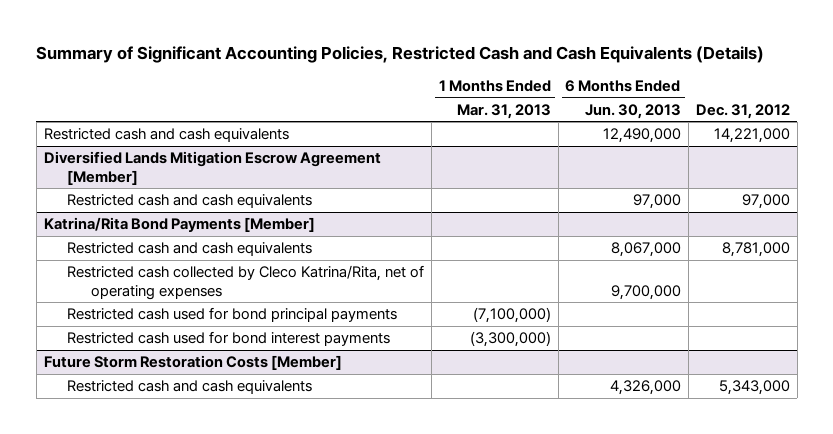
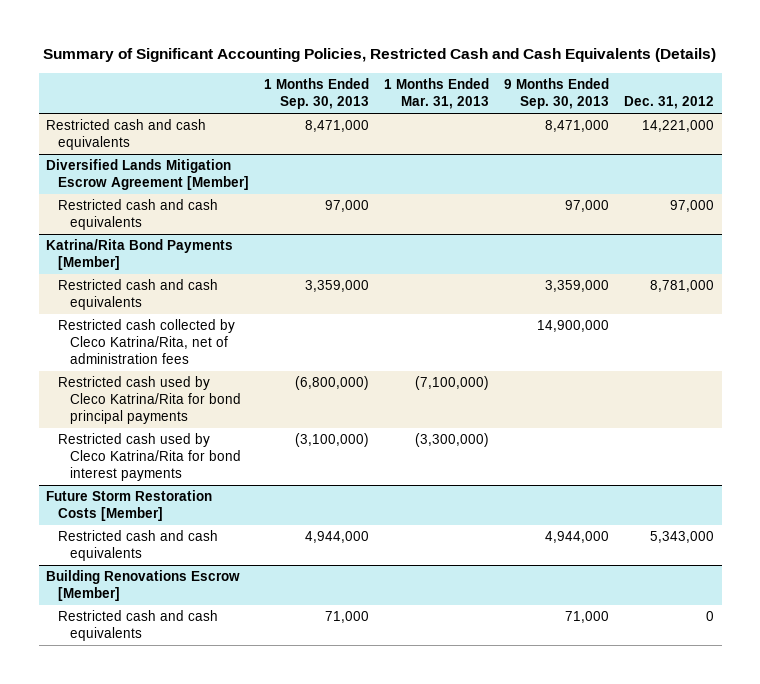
- | 1 Months Ended Mar. 31, 2013 | 6 Months Ended Jun. 30, 2013 | Dec. 31, 2012
+ | 1 Months Ended Sep. 30, 2013 | 1 Months Ended Mar. 31, 2013 | 9 Months Ended Sep. 30, 2013 | Dec. 31, 2012
@ Katrina/Rita Bond Payments [Member]
- Restricted cash collected by Cleco Katrina/Rita, net of operating expenses | | 9,700,000 |
- Restricted cash used for bond principal payments | (7,100,000) | |
- Restricted cash used for bond interest payments | (3,300,000) | |
+ Restricted cash collected by Cleco Katrina/Rita, net of administration fees | | | 14,900,000 |
+ Restricted cash used by Cleco Katrina/Rita for bond principal payments | (6,800,000) | (7,100,000) | |
+ Restricted cash used by Cleco Katrina/Rita for bond interest payments | (3,100,000) | (3,300,000) | |
+ Building Renovations Escrow [Member]
+ Restricted cash and cash equivalents | 71,000 | | 71,000 | 0

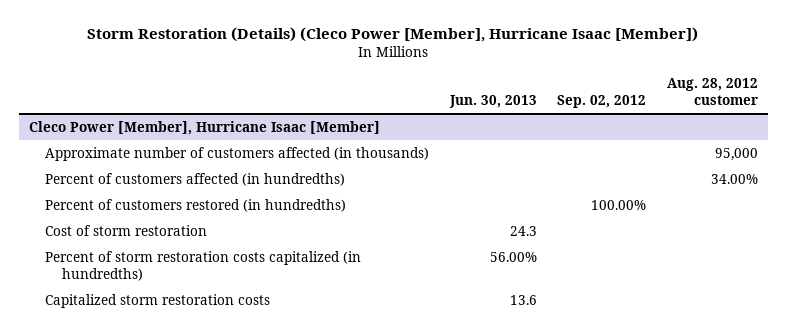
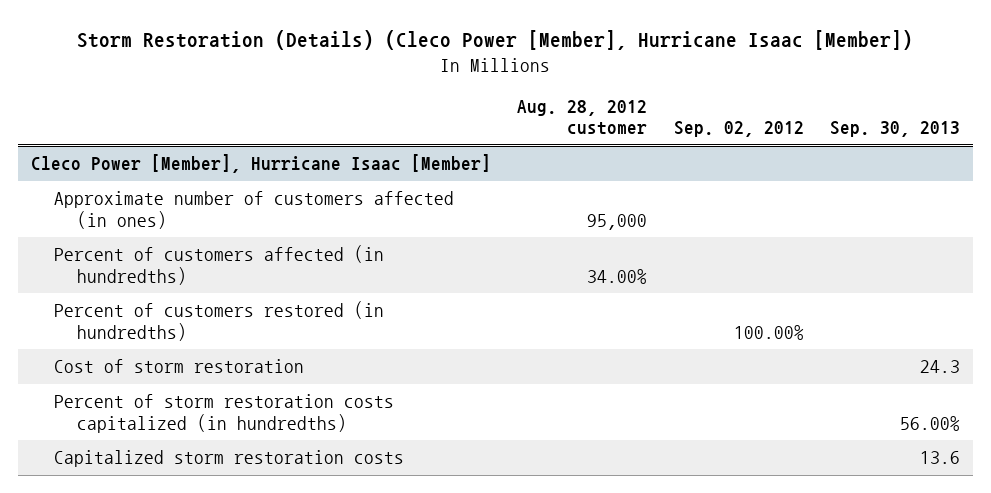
- | Jun. 30, 2013 | Sep. 02, 2012 | Aug. 28, 2012 customer
+ | Aug. 28, 2012 customer | Sep. 02, 2012 | Sep. 30, 2013
@ Cleco Power [Member], Hurricane Isaac [Member]
- Approximate number of customers affected (in thousands) | | | 95,000
+ Approximate number of customers affected (in ones) | 95,000 | |

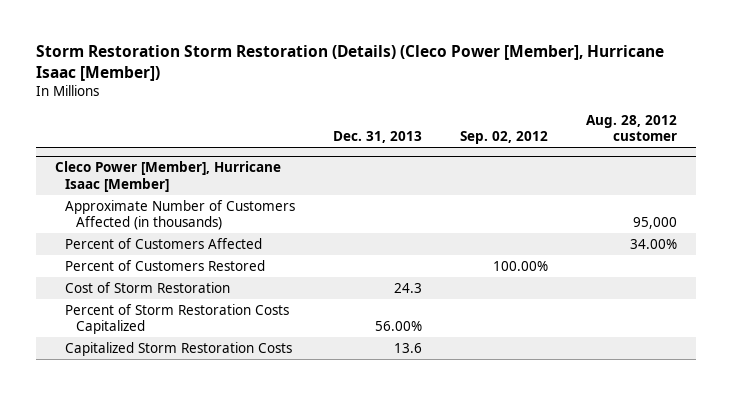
- Storm Restoration (Details) (Cleco Power [Member], Hurricane Isaac [Member])
+ Storm Restoration Storm Restoration (Details) (Cleco Power [Member], Hurricane Isaac [Member])
- | Aug. 28, 2012 customer | Sep. 02, 2012 | Sep. 30, 2013
+ | Dec. 31, 2013 | Sep. 02, 2012 | Aug. 28, 2012 customer
@ Cleco Power [Member], Hurricane Isaac [Member]
- Approximate number of customers affected (in ones) | 95,000 | |
- Percent of customers affected (in hundredths) | 34.00% | |
- Percent of customers restored (in hundredths) | | 100.00% |
- Cost of storm restoration | | | 24.3
- Percent of storm restoration costs capitalized (in hundredths) | | | 56.00%
- Capitalized storm restoration costs | | | 13.6
+ Approximate Number of Customers Affected (in thousands) | | | 95,000
+ Percent of Customers Affected | | | 34.00%
+ Percent of Customers Restored | | 100.00% |
+ Cost of Storm Restoration | 24.3 | |
+ Percent of Storm Restoration Costs Capitalized | 56.00% | |
+ Capitalized Storm Restoration Costs | 13.6 | |

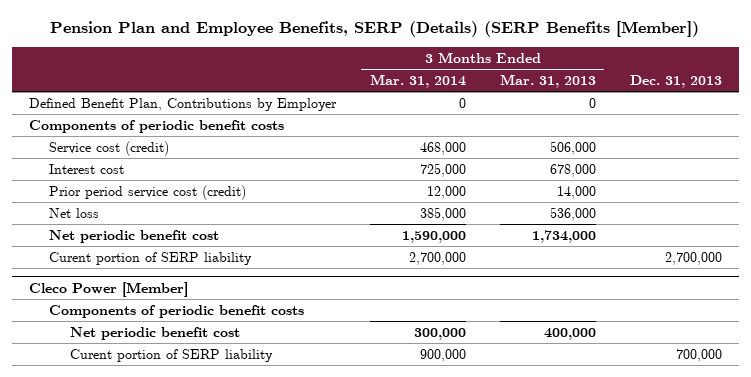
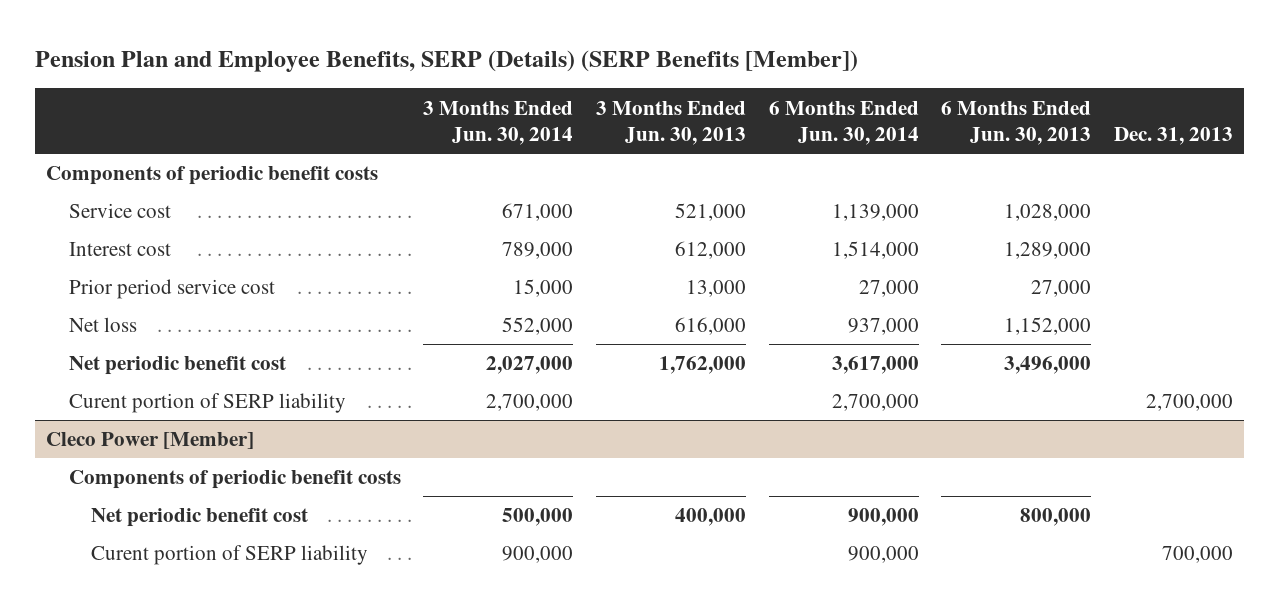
- | 3 Months Ended Mar. 31, 2014 | 3 Months Ended Mar. 31, 2013 | Dec. 31, 2013
+ | 3 Months Ended Jun. 30, 2014 | 3 Months Ended Jun. 30, 2013 | 6 Months Ended Jun. 30, 2014 | 6 Months Ended Jun. 30, 2013 | Dec. 31, 2013
- Defined Benefit Plan, Contributions by Employer | 0 | 0 |
- Service cost (credit) | 468,000 | 506,000 |
+ Service cost | 671,000 | 521,000 | 1,139,000 | 1,028,000 |
- Prior period service cost (credit) | 12,000 | 14,000 |
+ Prior period service cost | 15,000 | 13,000 | 27,000 | 27,000 |

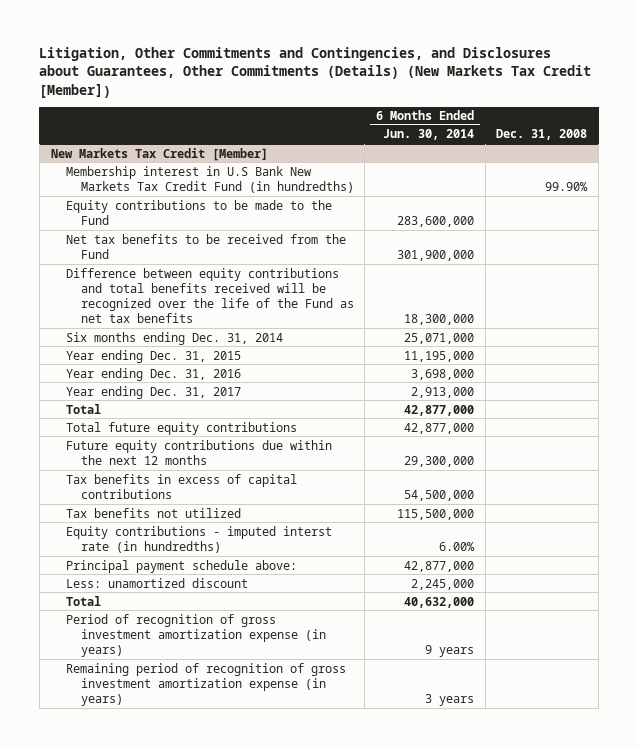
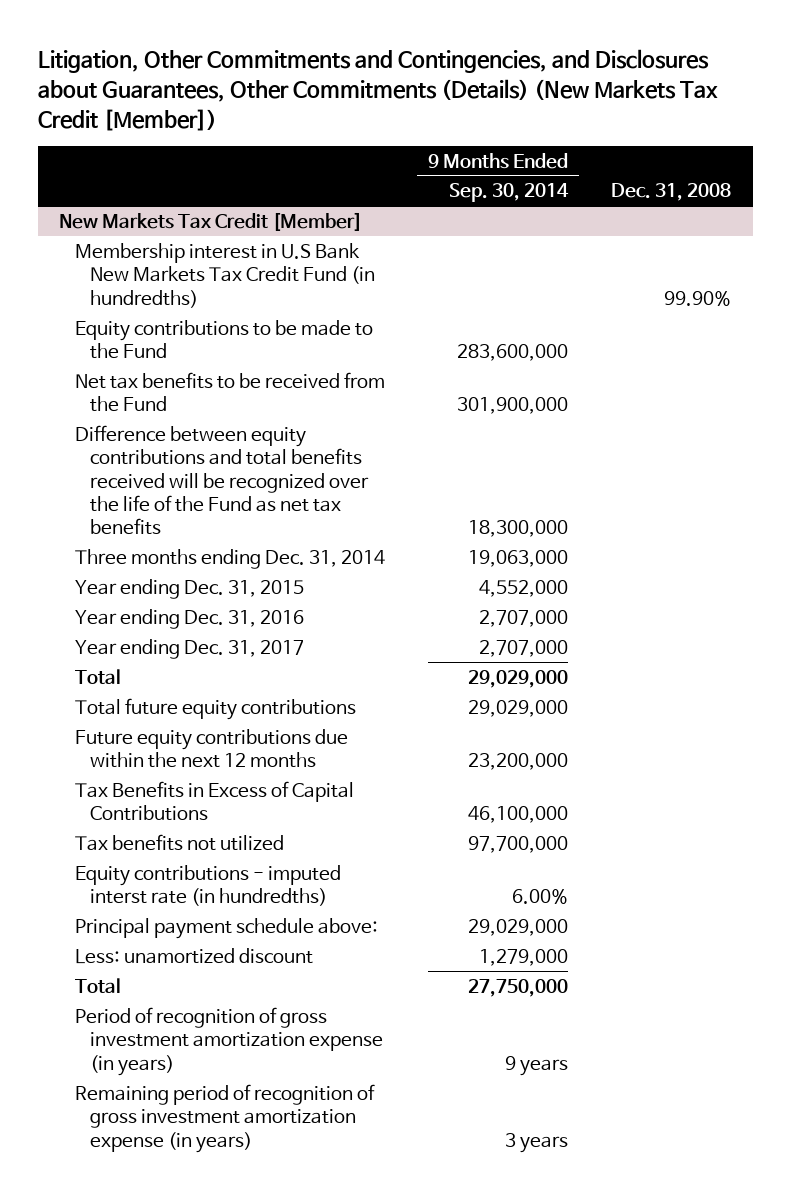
- | 6 Months Ended Jun. 30, 2014 | Dec. 31, 2008
+ | 9 Months Ended Sep. 30, 2014 | Dec. 31, 2008
@ New Markets Tax Credit [Member]
- Six months ending Dec. 31, 2014 | 25,071,000 |
+ Three months ending Dec. 31, 2014 | 19,063,000 |
- Tax benefits in excess of capital contributions | 54,500,000 |
+ Tax Benefits in Excess of Capital Contributions | 46,100,000 |

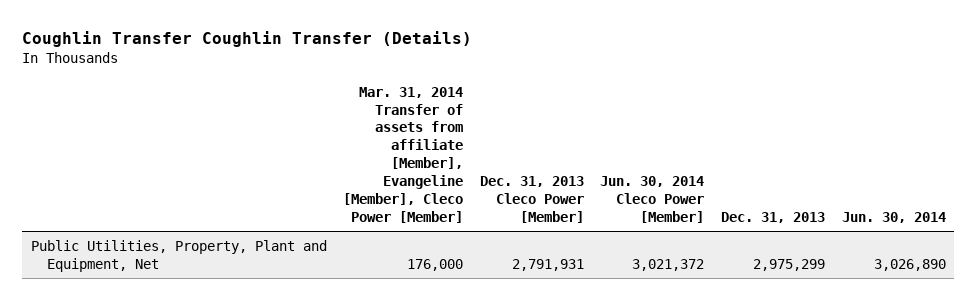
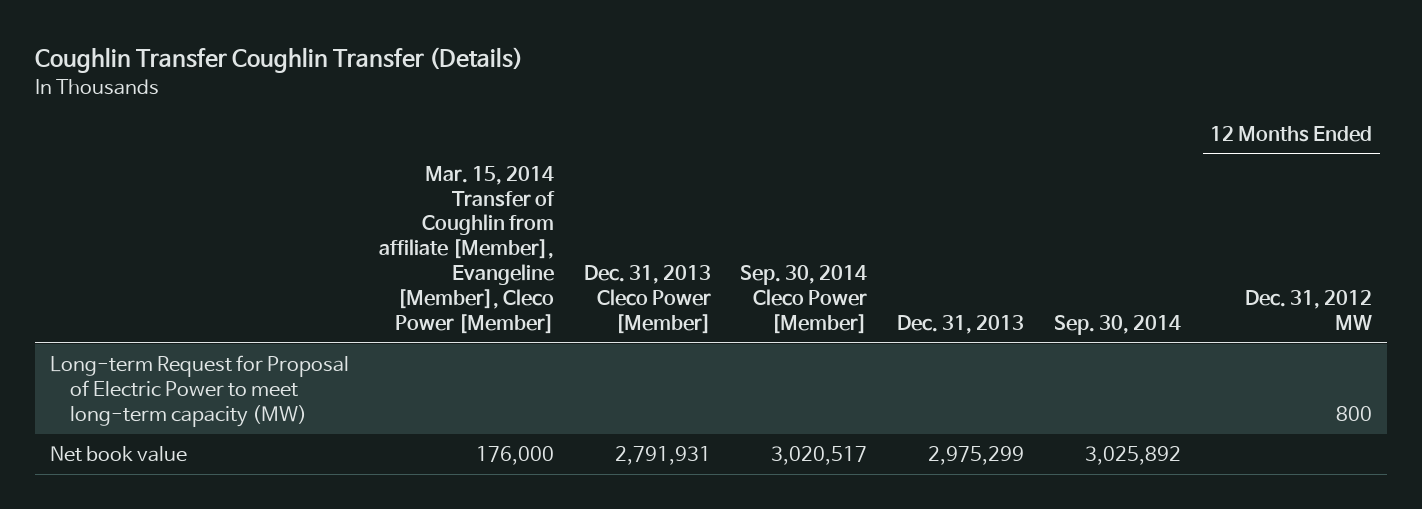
- | Mar. 31, 2014 Transfer of assets from affiliate [Member], Evangeline [Member], Cleco Power [Member] | Dec. 31, 2013 Cleco Power [Member] | Jun. 30, 2014 Cleco Power [Member] | Dec. 31, 2013 | Jun. 30, 2014
+ | Mar. 15, 2014 Transfer of Coughlin from affiliate [Member], Evangeline [Member], Cleco Power [Member] | Dec. 31, 2013 Cleco Power [Member] | Sep. 30, 2014 Cleco Power [Member] | Dec. 31, 2013 | Sep. 30, 2014 | 12 Months Ended Dec. 31, 2012 MW
- Public Utilities, Property, Plant and Equipment, Net | 176,000 | 2,791,931 | 3,021,372 | 2,975,299 | 3,026,890
+ Long-term Request for Proposal of Electric Power to meet long-term capacity (MW) | | | | | | 800
+ Net book value | 176,000 | 2,791,931 | 3,020,517 | 2,975,299 | 3,025,892 |

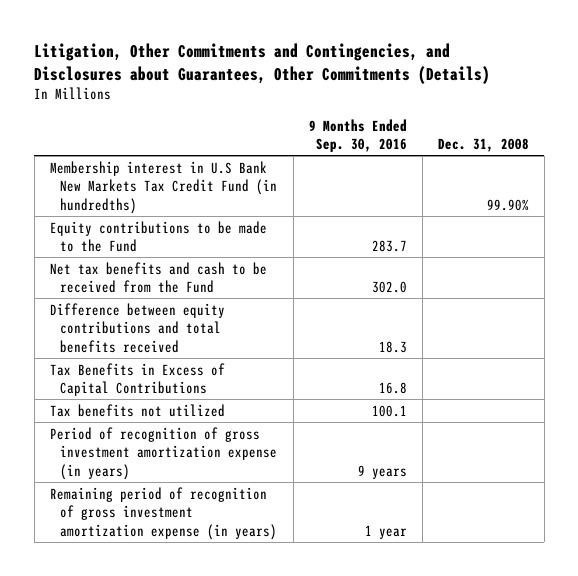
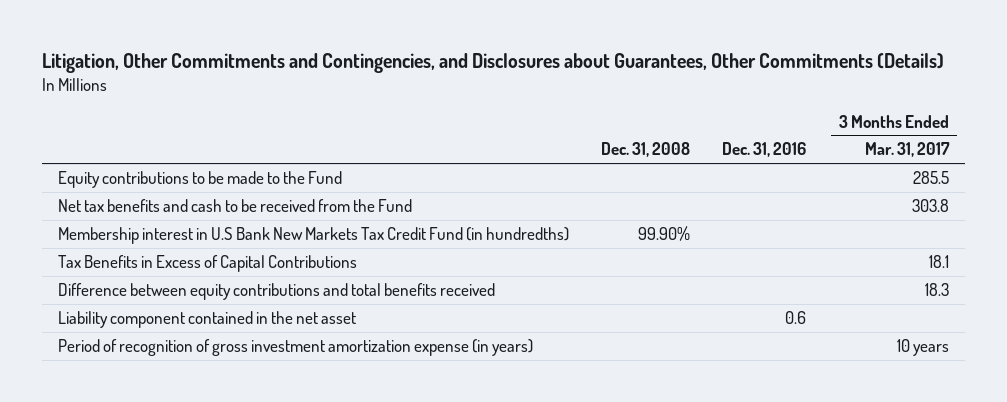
- | 9 Months Ended Sep. 30, 2016 | Dec. 31, 2008
+ | Dec. 31, 2008 | Dec. 31, 2016 | 3 Months Ended Mar. 31, 2017
moved down: Membership interest in U.S Bank New Markets Tax Credit Fund (in hundredths) | 99.90% | |
- Tax benefits not utilized | 100.1 |
moved down: Difference between equity contributions and total benefits received | | | 18.3
+ Liability component contained in the net asset | | 0.6 |
- Remaining period of recognition of gross investment amortization expense (in years) | 1 year |

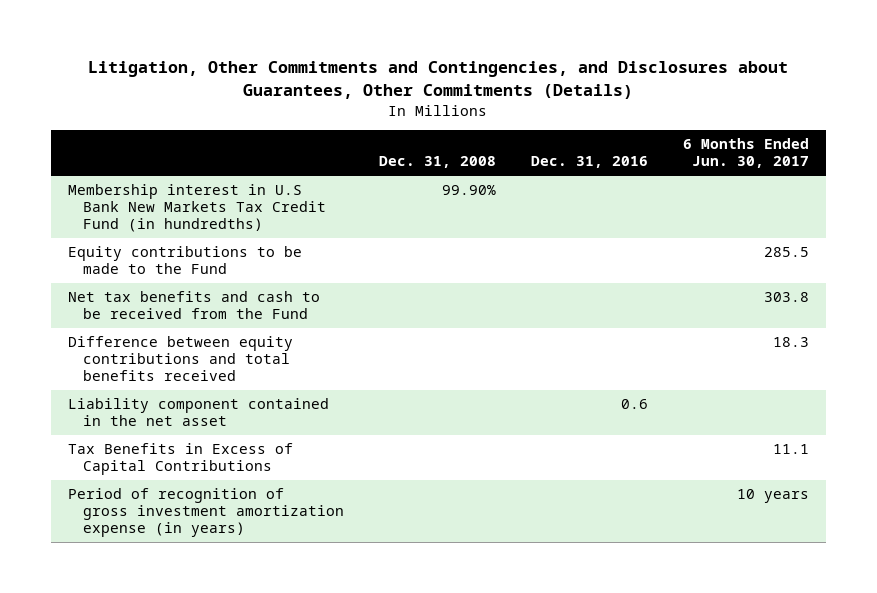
- | Dec. 31, 2008 | Dec. 31, 2016 | 3 Months Ended Mar. 31, 2017
+ | Dec. 31, 2008 | Dec. 31, 2016 | 6 Months Ended Jun. 30, 2017
moved up: Membership interest in U.S Bank New Markets Tax Credit Fund (in hundredths) | 99.90% | |
moved down: Tax Benefits in Excess of Capital Contributions | | | 11.1

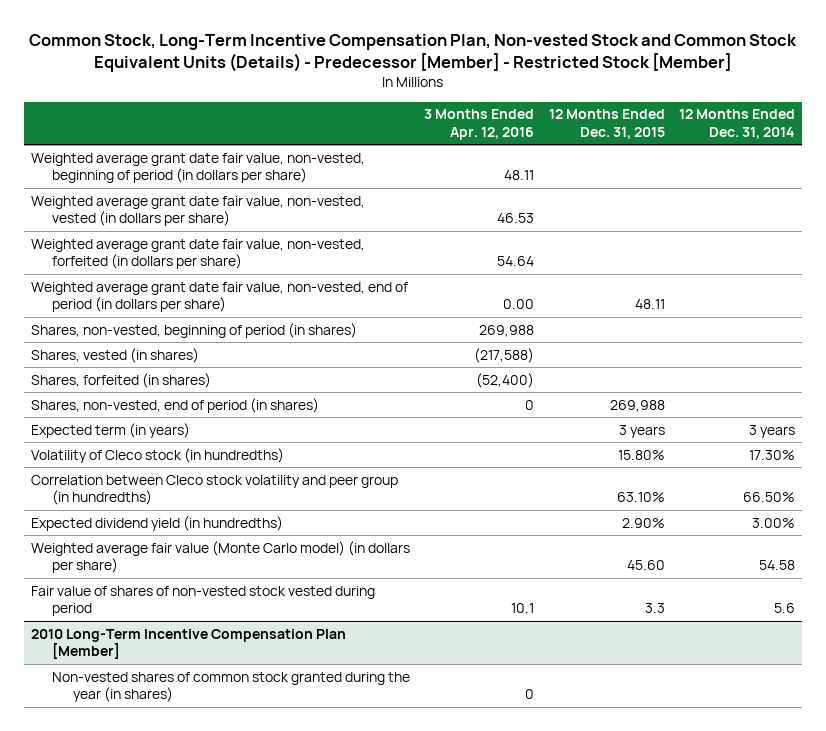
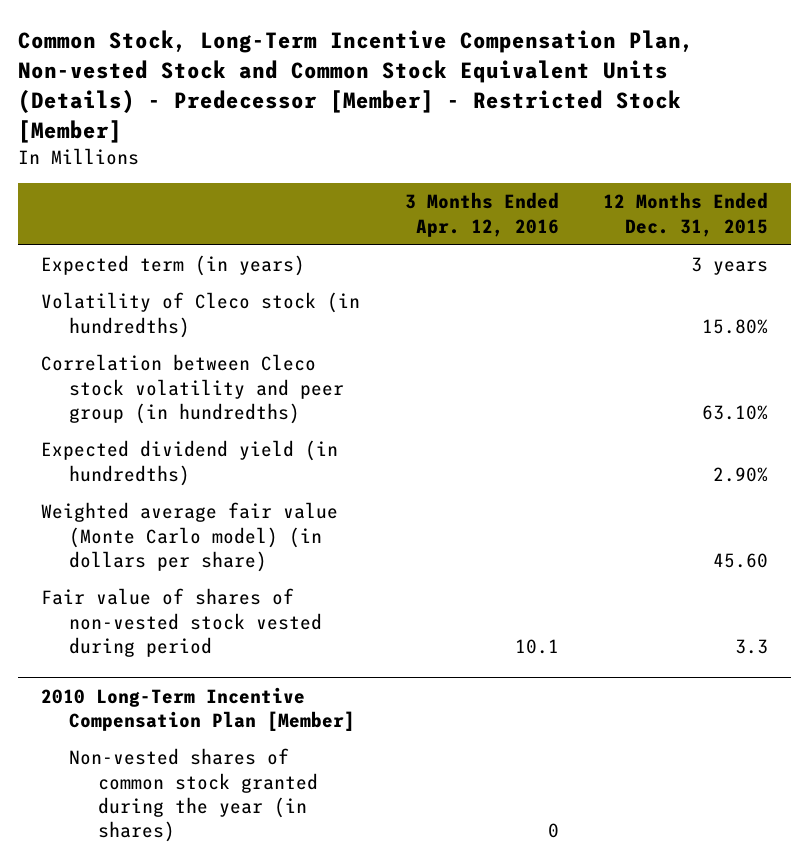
- | 3 Months Ended Apr. 12, 2016 | 12 Months Ended Dec. 31, 2015 | 12 Months Ended Dec. 31, 2014
+ | 3 Months Ended Apr. 12, 2016 | 12 Months Ended Dec. 31, 2015
- Weighted average grant date fair value, non-vested, beginning of period (in dollars per share) | 48.11 | |
- Weighted average grant date fair value, non-vested, vested (in dollars per share) | 46.53 | |
- Weighted average grant date fair value, non-vested, forfeited (in dollars per share) | 54.64 | |
- Weighted average grant date fair value, non-vested, end of period (in dollars per share) | 0.00 | 48.11 |
- Shares, non-vested, beginning of period (in shares) | 269,988 | |
- Shares, vested (in shares) | (217,588) | |
- Shares, forfeited (in shares) | (52,400) | |
- Shares, non-vested, end of period (in shares) | 0 | 269,988 |

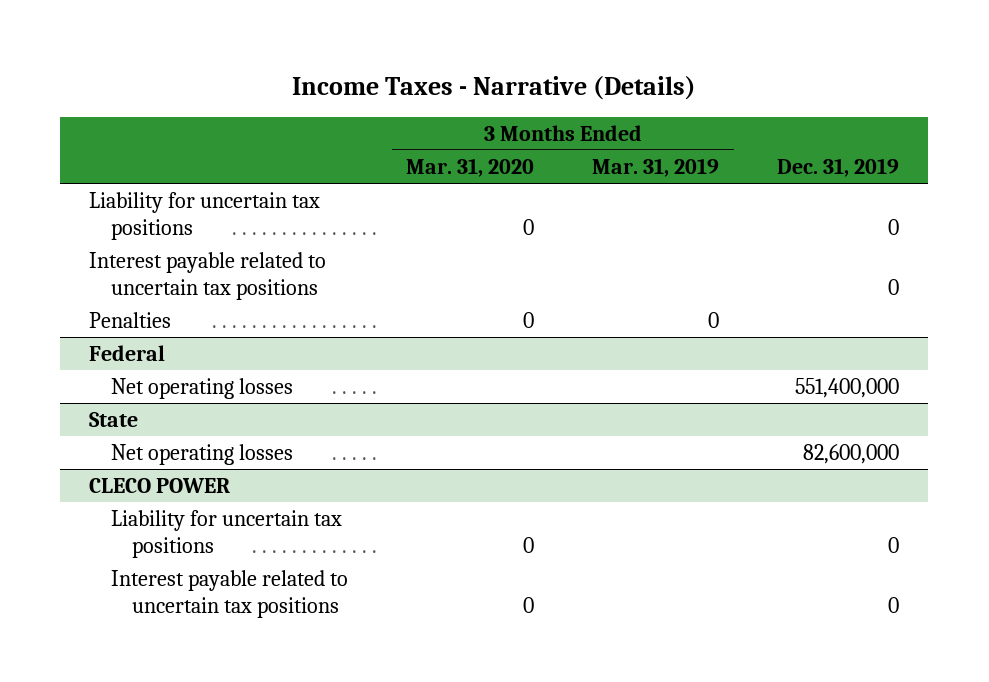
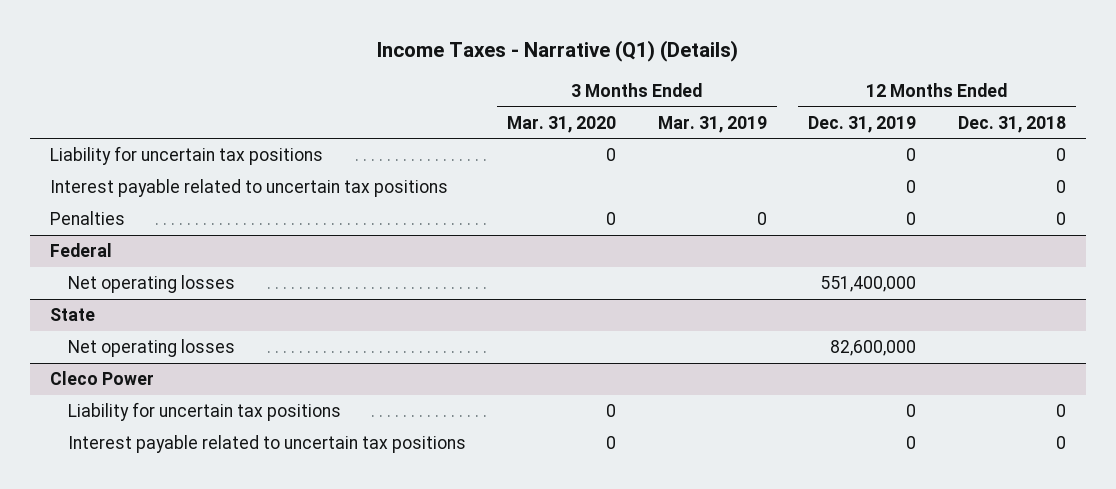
- Income Taxes - Narrative (Details)
+ Income Taxes - Narrative (Q1) (Details)
- | 3 Months Ended Mar. 31, 2020 | 3 Months Ended Mar. 31, 2019 | Dec. 31, 2019
+ | 3 Months Ended Mar. 31, 2020 | 3 Months Ended Mar. 31, 2019 | 12 Months Ended Dec. 31, 2019 | 12 Months Ended Dec. 31, 2018
- CLECO POWER
+ Cleco Power

